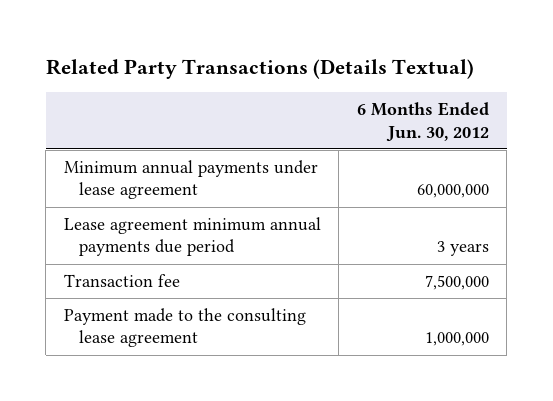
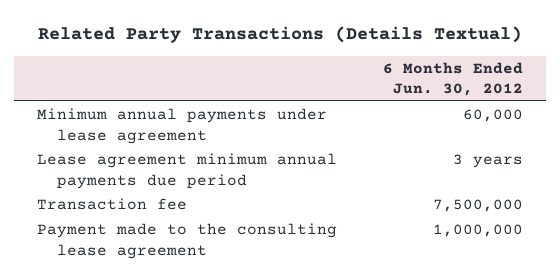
- Minimum annual payments under lease agreement | 60,000,000
+ Minimum annual payments under lease agreement | 60,000

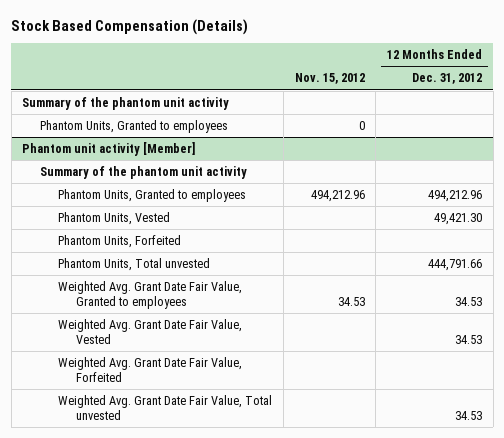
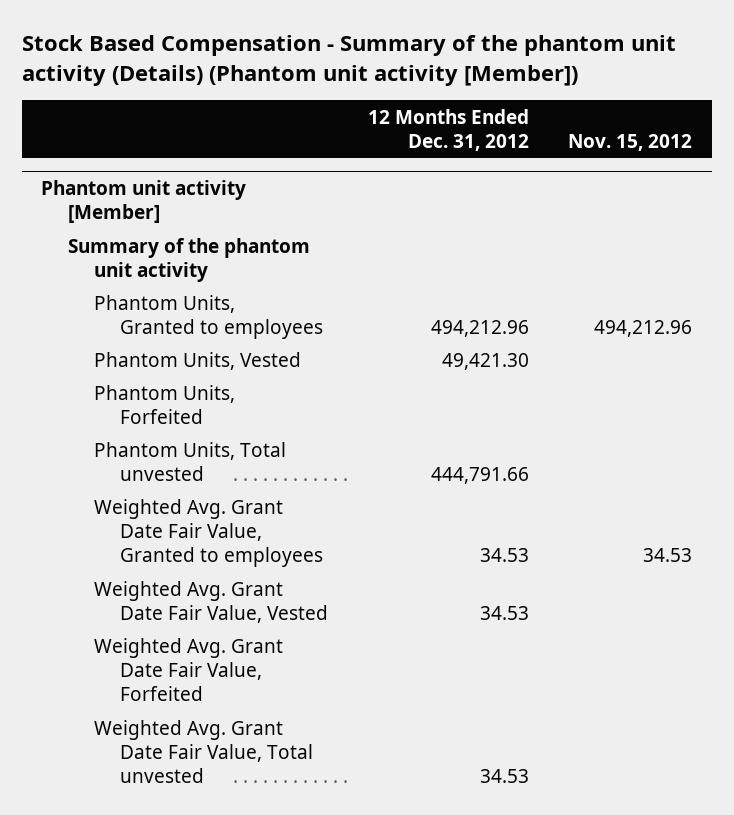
- Stock Based Compensation (Details)
+ Stock Based Compensation - Summary of the phantom unit activity (Details) (Phantom unit activity [Member])
- | Nov. 15, 2012 | 12 Months Ended Dec. 31, 2012
+ | 12 Months Ended Dec. 31, 2012 | Nov. 15, 2012
- Summary of the phantom unit activity
- Phantom Units, Granted to employees | 0 |

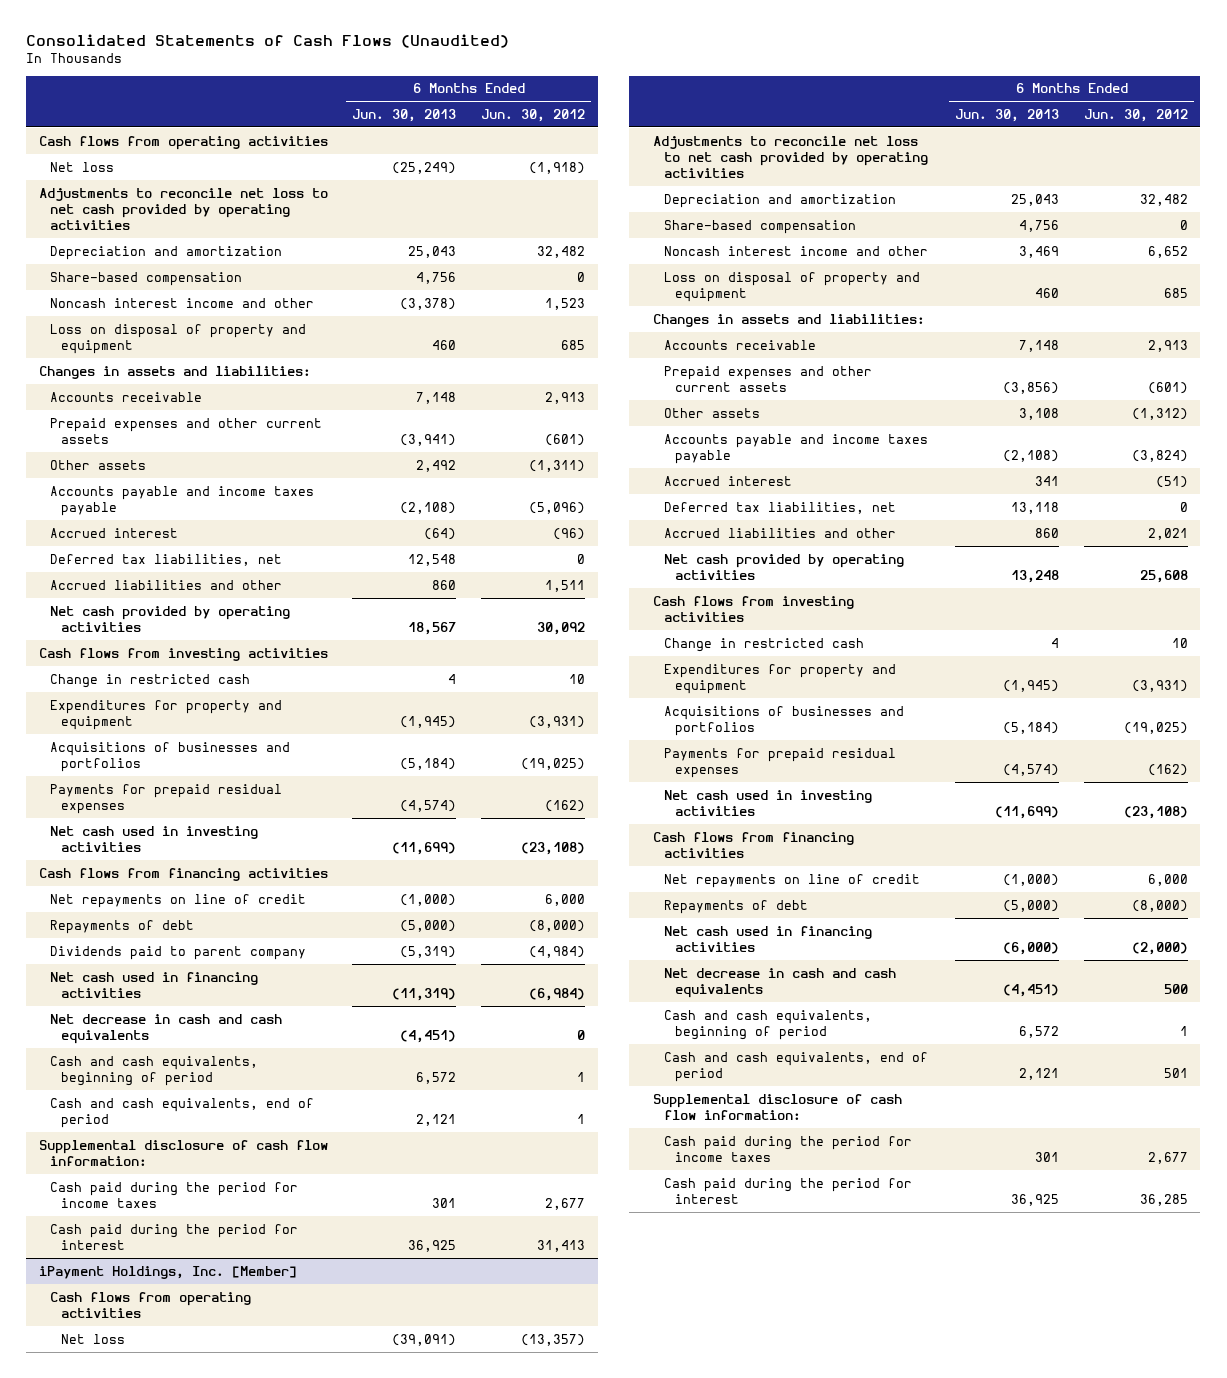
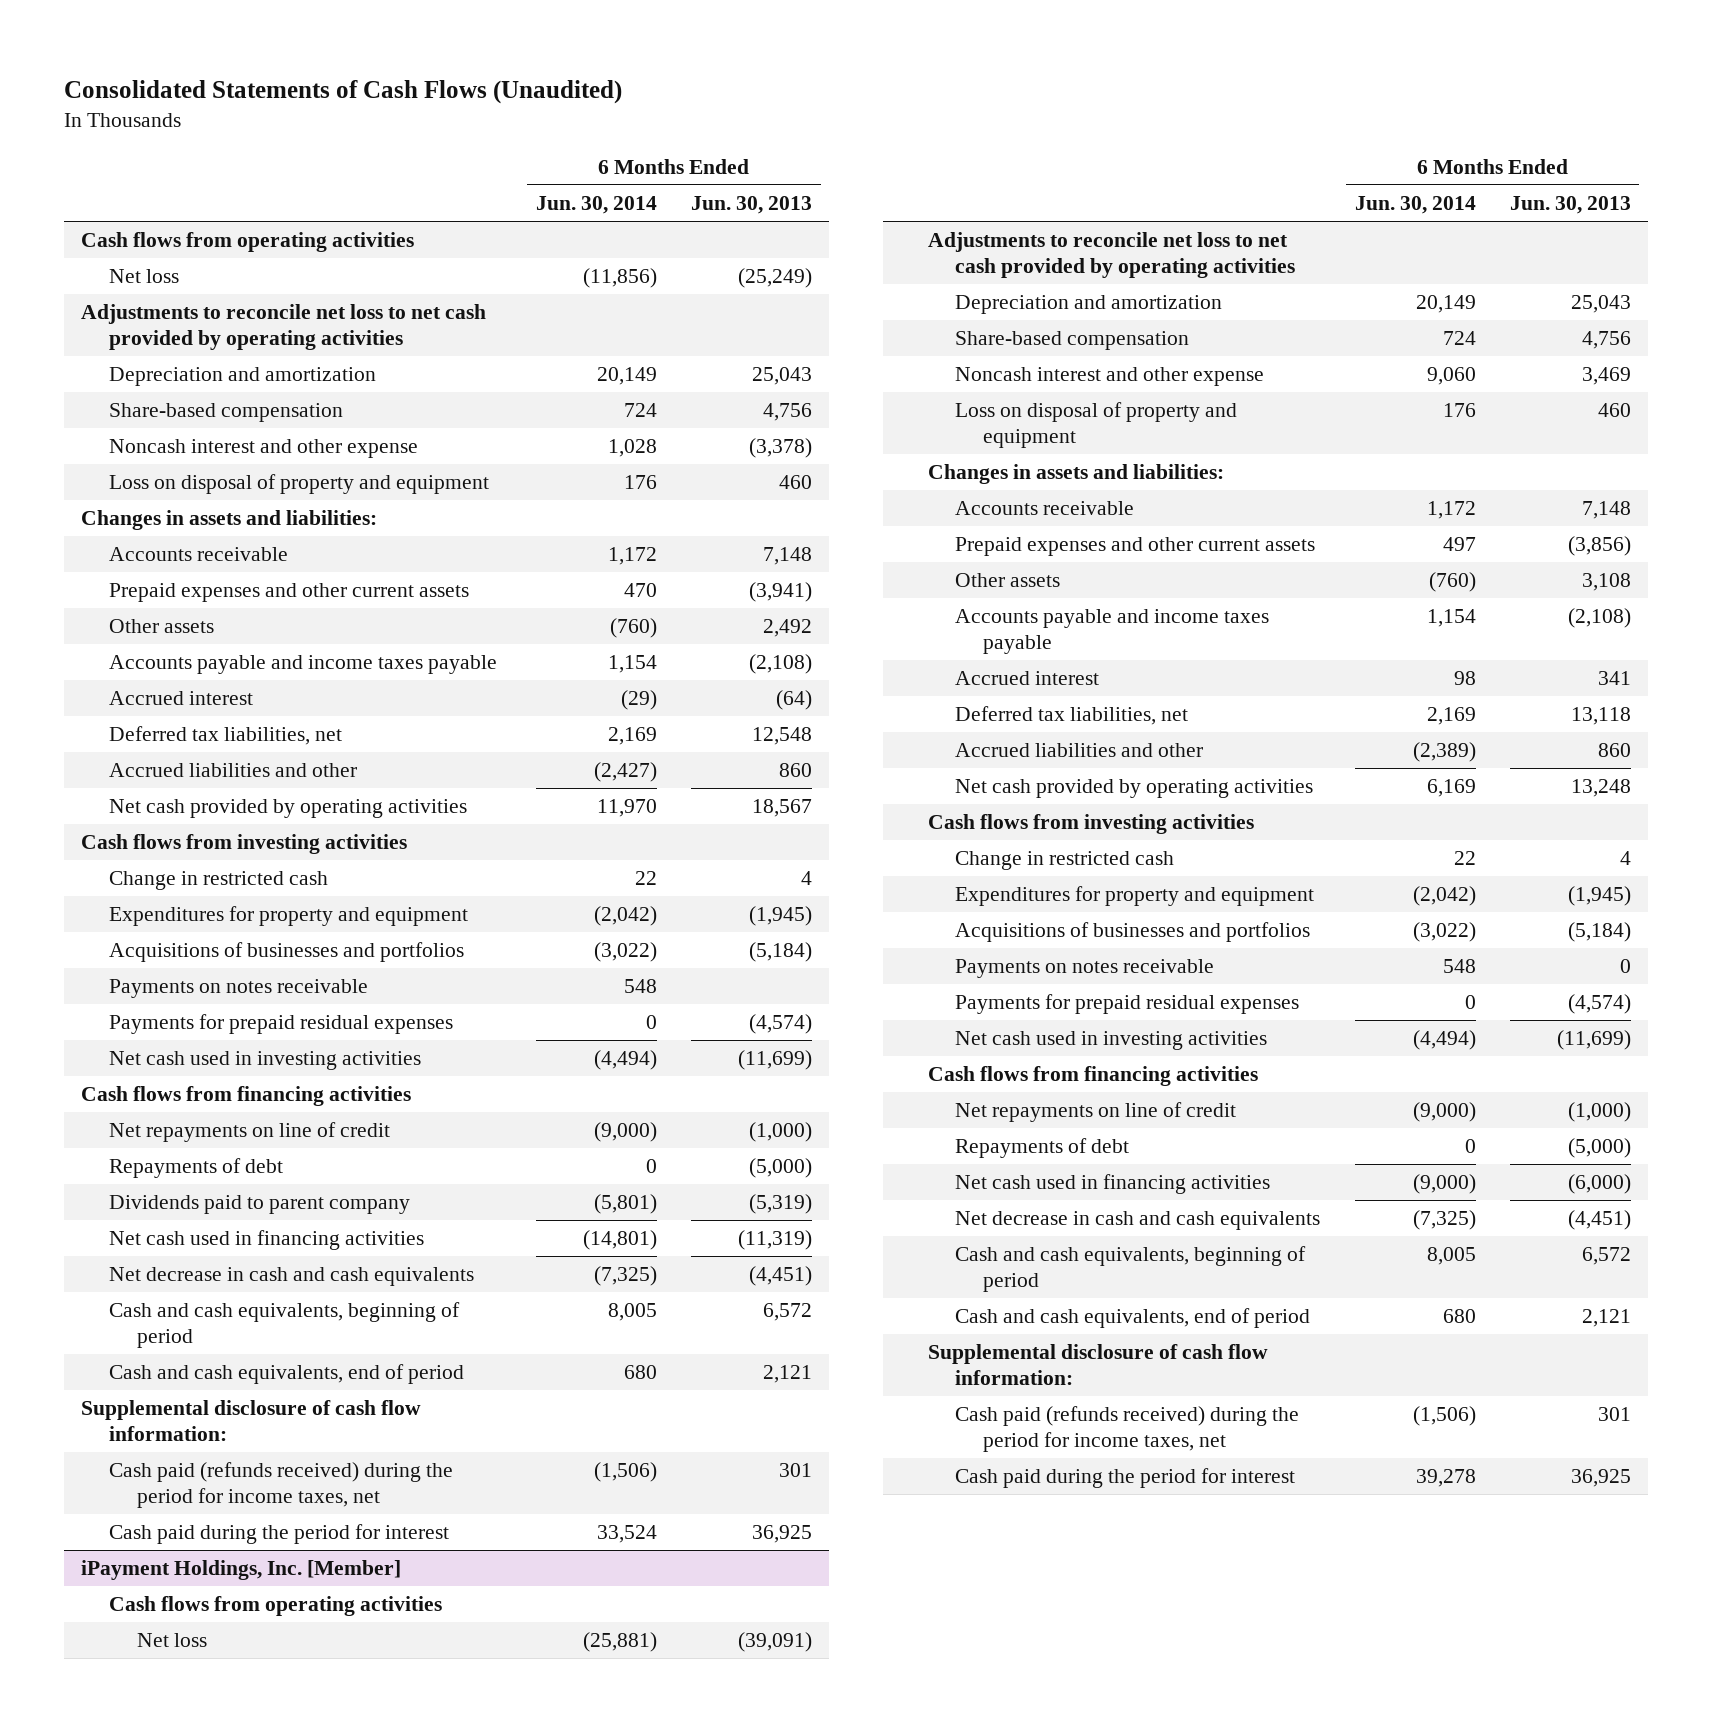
- | 6 Months Ended Jun. 30, 2013 | 6 Months Ended Jun. 30, 2012
+ | 6 Months Ended Jun. 30, 2014 | 6 Months Ended Jun. 30, 2013
- Noncash interest income and other | (3,378) | 1,523
+ Noncash interest and other expense | 1,028 | (3,378)
+ Payments on notes receivable | 548 |
- Cash paid during the period for income taxes | 301 | 2,677
+ Cash paid (refunds received) during the period for income taxes, net | (1,506) | 301
@ iPayment Holdings, Inc. [Member]
- Noncash interest income and other | 3,469 | 6,652
+ Noncash interest and other expense | 9,060 | 3,469
+ Payments on notes receivable | 548 | 0
- Cash paid during the period for income taxes | 301 | 2,677
+ Cash paid (refunds received) during the period for income taxes, net | (1,506) | 301

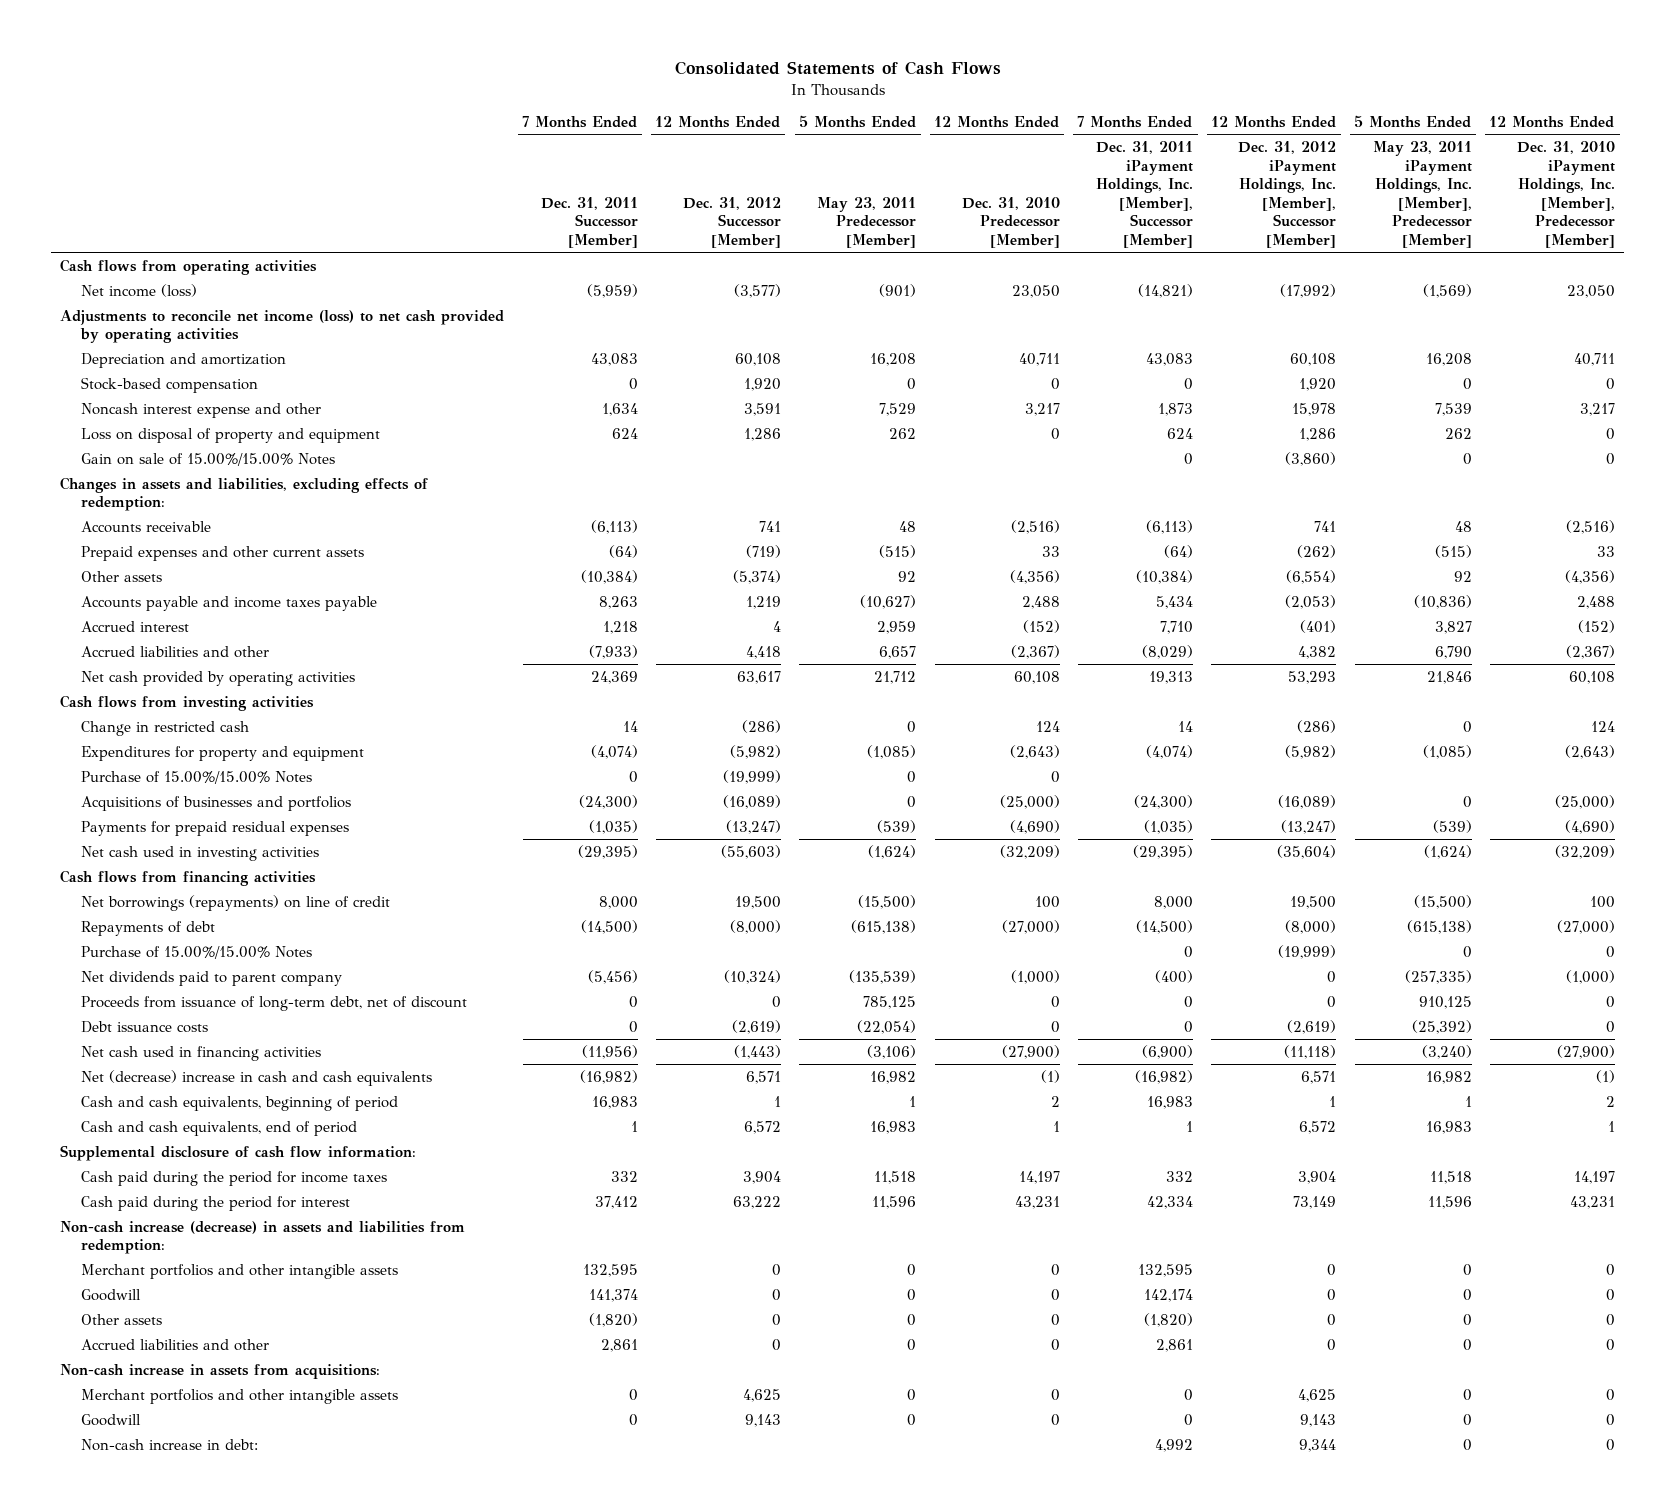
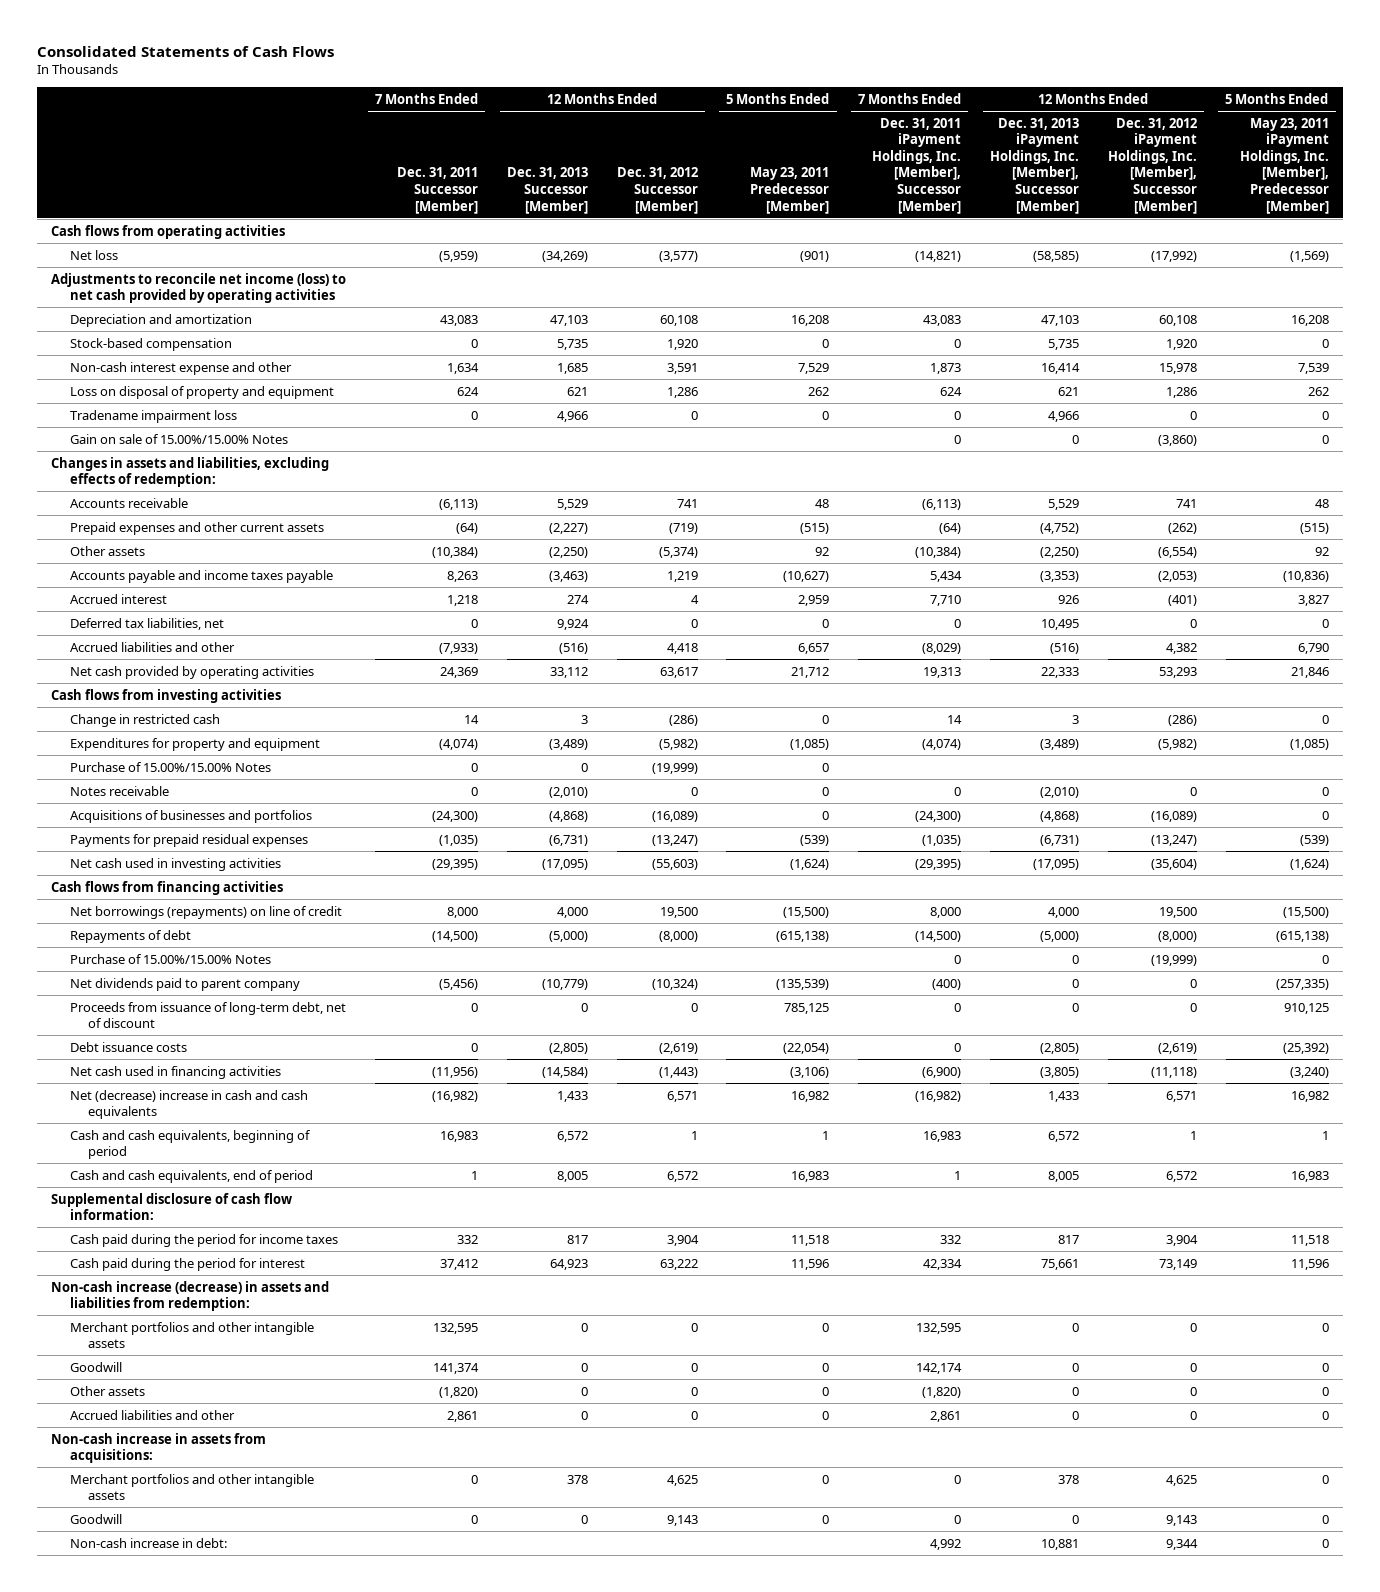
- | 7 Months Ended Dec. 31, 2011 Successor [Member] | 12 Months Ended Dec. 31, 2012 Successor [Member] | 5 Months Ended May 23, 2011 Predecessor [Member] | 12 Months Ended Dec. 31, 2010 Predecessor [Member] | 7 Months Ended Dec. 31, 2011 iPayment Holdings, Inc. [Member], Successor [Member] | 12 Months Ended Dec. 31, 2012 iPayment Holdings, Inc. [Member], Successor [Member] | 5 Months Ended May 23, 2011 iPayment Holdings, Inc. [Member], Predecessor [Member] | 12 Months Ended Dec. 31, 2010 iPayment Holdings, Inc. [Member], Predecessor [Member]
+ | 7 Months Ended Dec. 31, 2011 Successor [Member] | 12 Months Ended Dec. 31, 2013 Successor [Member] | 12 Months Ended Dec. 31, 2012 Successor [Member] | 5 Months Ended May 23, 2011 Predecessor [Member] | 7 Months Ended Dec. 31, 2011 iPayment Holdings, Inc. [Member], Successor [Member] | 12 Months Ended Dec. 31, 2013 iPayment Holdings, Inc. [Member], Successor [Member] | 12 Months Ended Dec. 31, 2012 iPayment Holdings, Inc. [Member], Successor [Member] | 5 Months Ended May 23, 2011 iPayment Holdings, Inc. [Member], Predecessor [Member]
- Net income (loss) | (5,959) | (3,577) | (901) | 23,050 | (14,821) | (17,992) | (1,569) | 23,050
+ Net loss | (5,959) | (34,269) | (3,577) | (901) | (14,821) | (58,585) | (17,992) | (1,569)
- Noncash interest expense and other | 1,634 | 3,591 | 7,529 | 3,217 | 1,873 | 15,978 | 7,539 | 3,217
+ Non-cash interest expense and other | 1,634 | 1,685 | 3,591 | 7,529 | 1,873 | 16,414 | 15,978 | 7,539
+ Tradename impairment loss | 0 | 4,966 | 0 | 0 | 0 | 4,966 | 0 | 0
+ Deferred tax liabilities, net | 0 | 9,924 | 0 | 0 | 0 | 10,495 | 0 | 0
+ Notes receivable | 0 | (2,010) | 0 | 0 | 0 | (2,010) | 0 | 0

